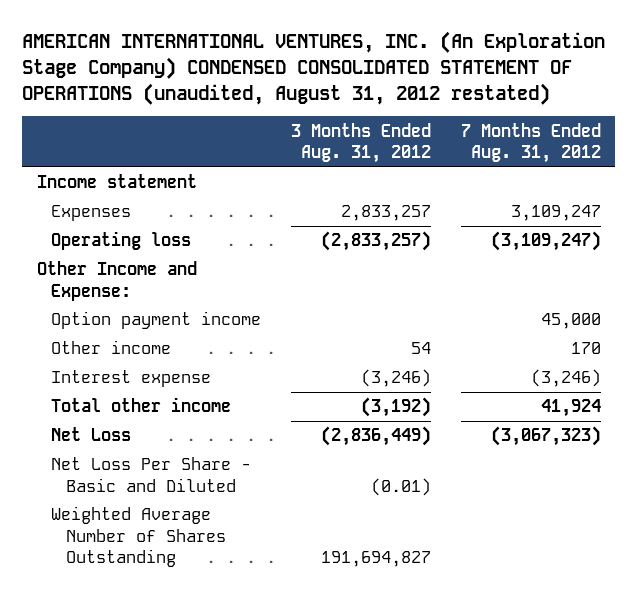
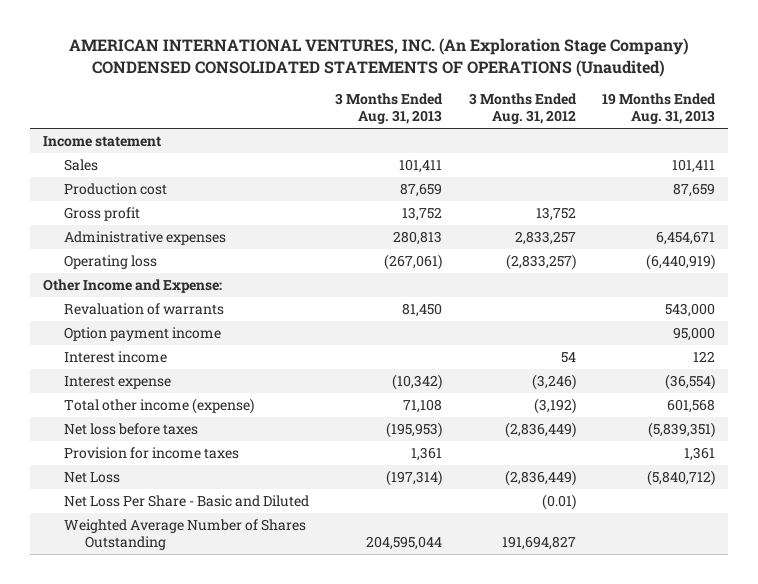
- AMERICAN INTERNATIONAL VENTURES, INC. (An Exploration Stage Company) CONDENSED CONSOLIDATED STATEMENT OF OPERATIONS (unaudited, August 31, 2012 restated)
+ AMERICAN INTERNATIONAL VENTURES, INC. (An Exploration Stage Company) CONDENSED CONSOLIDATED STATEMENTS OF OPERATIONS (Unaudited)
- | 3 Months Ended Aug. 31, 2012 | 7 Months Ended Aug. 31, 2012
+ | 3 Months Ended Aug. 31, 2013 | 3 Months Ended Aug. 31, 2012 | 19 Months Ended Aug. 31, 2013
- Expenses | 2,833,257 | 3,109,247
+ Sales | 101,411 | | 101,411
+ Production cost | 87,659 | | 87,659
+ Gross profit | 13,752 | 13,752 |
+ Administrative expenses | 280,813 | 2,833,257 | 6,454,671
+ Revaluation of warrants | 81,450 | | 543,000
- Other income | 54 | 170
+ Interest income | | 54 | 122
- Total other income | (3,192) | 41,924
+ Total other income (expense) | 71,108 | (3,192) | 601,568
+ Net loss before taxes | (195,953) | (2,836,449) | (5,839,351)
+ Provision for income taxes | 1,361 | | 1,361

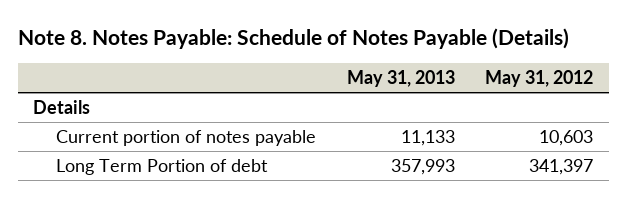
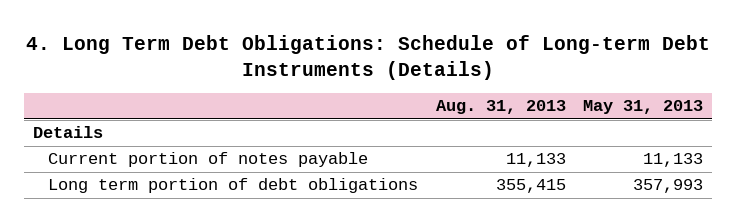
- Note 8. Notes Payable: Schedule of Notes Payable (Details)
+ 4. Long Term Debt Obligations: Schedule of Long-term Debt Instruments (Details)
- | May 31, 2013 | May 31, 2012
+ | Aug. 31, 2013 | May 31, 2013
- Long Term Portion of debt | 357,993 | 341,397
+ Long term portion of debt obligations | 355,415 | 357,993

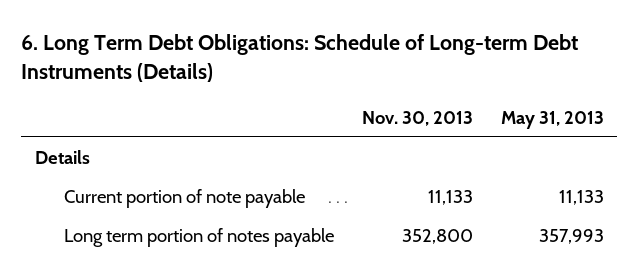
- 4. Long Term Debt Obligations: Schedule of Long-term Debt Instruments (Details)
+ 6. Long Term Debt Obligations: Schedule of Long-term Debt Instruments (Details)
- | Aug. 31, 2013 | May 31, 2013
+ | Nov. 30, 2013 | May 31, 2013
- Current portion of notes payable | 11,133 | 11,133
- Long term portion of debt obligations | 355,415 | 357,993
+ Current portion of note payable | 11,133 | 11,133
+ Long term portion of notes payable | 352,800 | 357,993

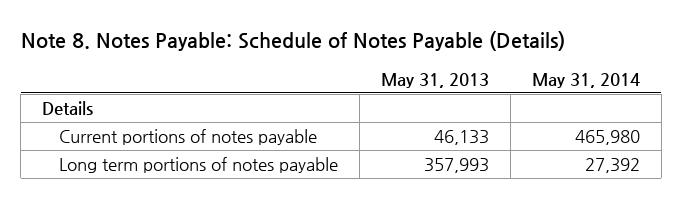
- 6. Long Term Debt Obligations: Schedule of Long-term Debt Instruments (Details)
+ Note 8. Notes Payable: Schedule of Notes Payable (Details)
- | Nov. 30, 2013 | May 31, 2013
+ | May 31, 2013 | May 31, 2014
- Current portion of note payable | 11,133 | 11,133
- Long term portion of notes payable | 352,800 | 357,993
+ Current portions of notes payable | 46,133 | 465,980
+ Long term portions of notes payable | 357,993 | 27,392

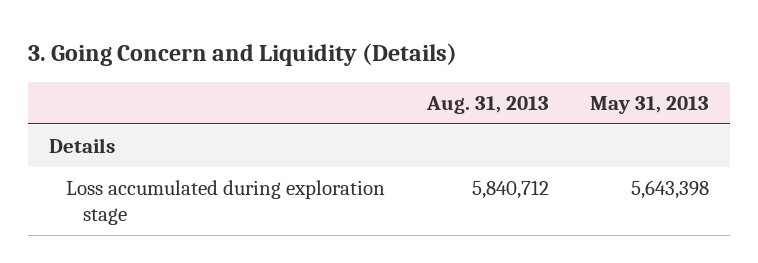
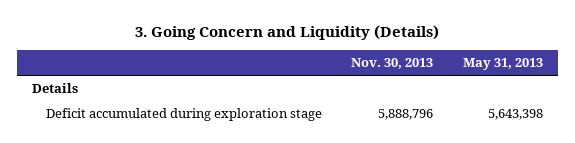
- | Aug. 31, 2013 | May 31, 2013
+ | Nov. 30, 2013 | May 31, 2013
- Loss accumulated during exploration stage | 5,840,712 | 5,643,398
+ Deficit accumulated during exploration stage | 5,888,796 | 5,643,398

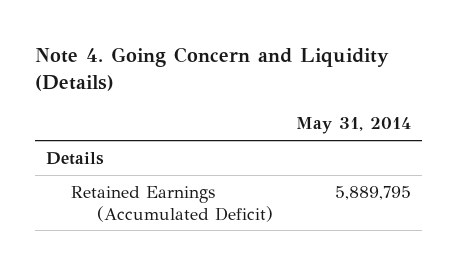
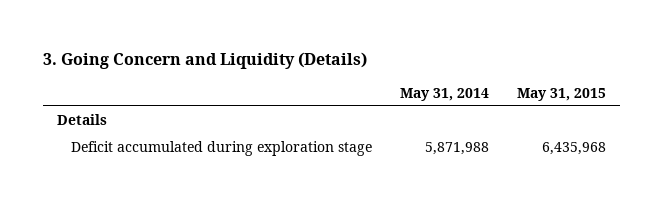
- Note 4. Going Concern and Liquidity (Details)
+ 3. Going Concern and Liquidity (Details)
- | May 31, 2014
+ | May 31, 2014 | May 31, 2015
- Retained Earnings (Accumulated Deficit) | 5,889,795
+ Deficit accumulated during exploration stage | 5,871,988 | 6,435,968

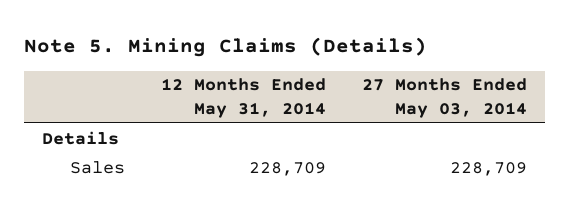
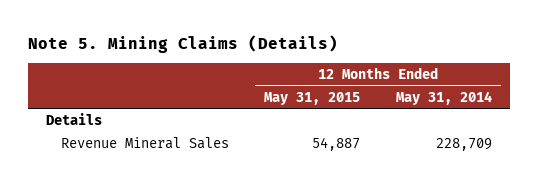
- | 12 Months Ended May 31, 2014 | 27 Months Ended May 03, 2014
+ | 12 Months Ended May 31, 2015 | 12 Months Ended May 31, 2014
- Sales | 228,709 | 228,709
+ Revenue Mineral Sales | 54,887 | 228,709

